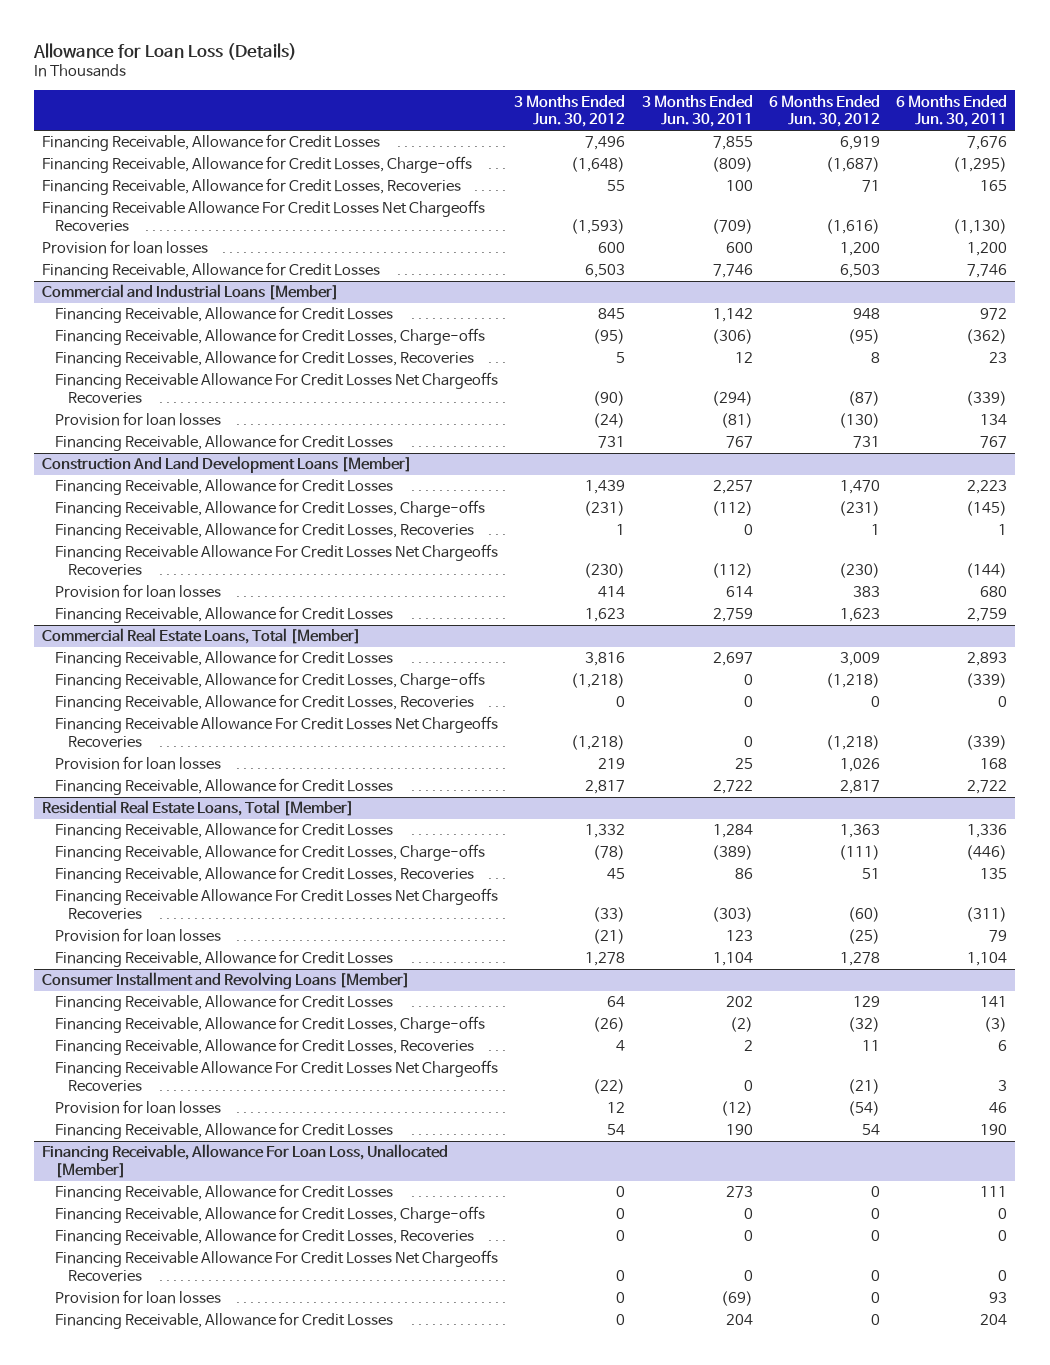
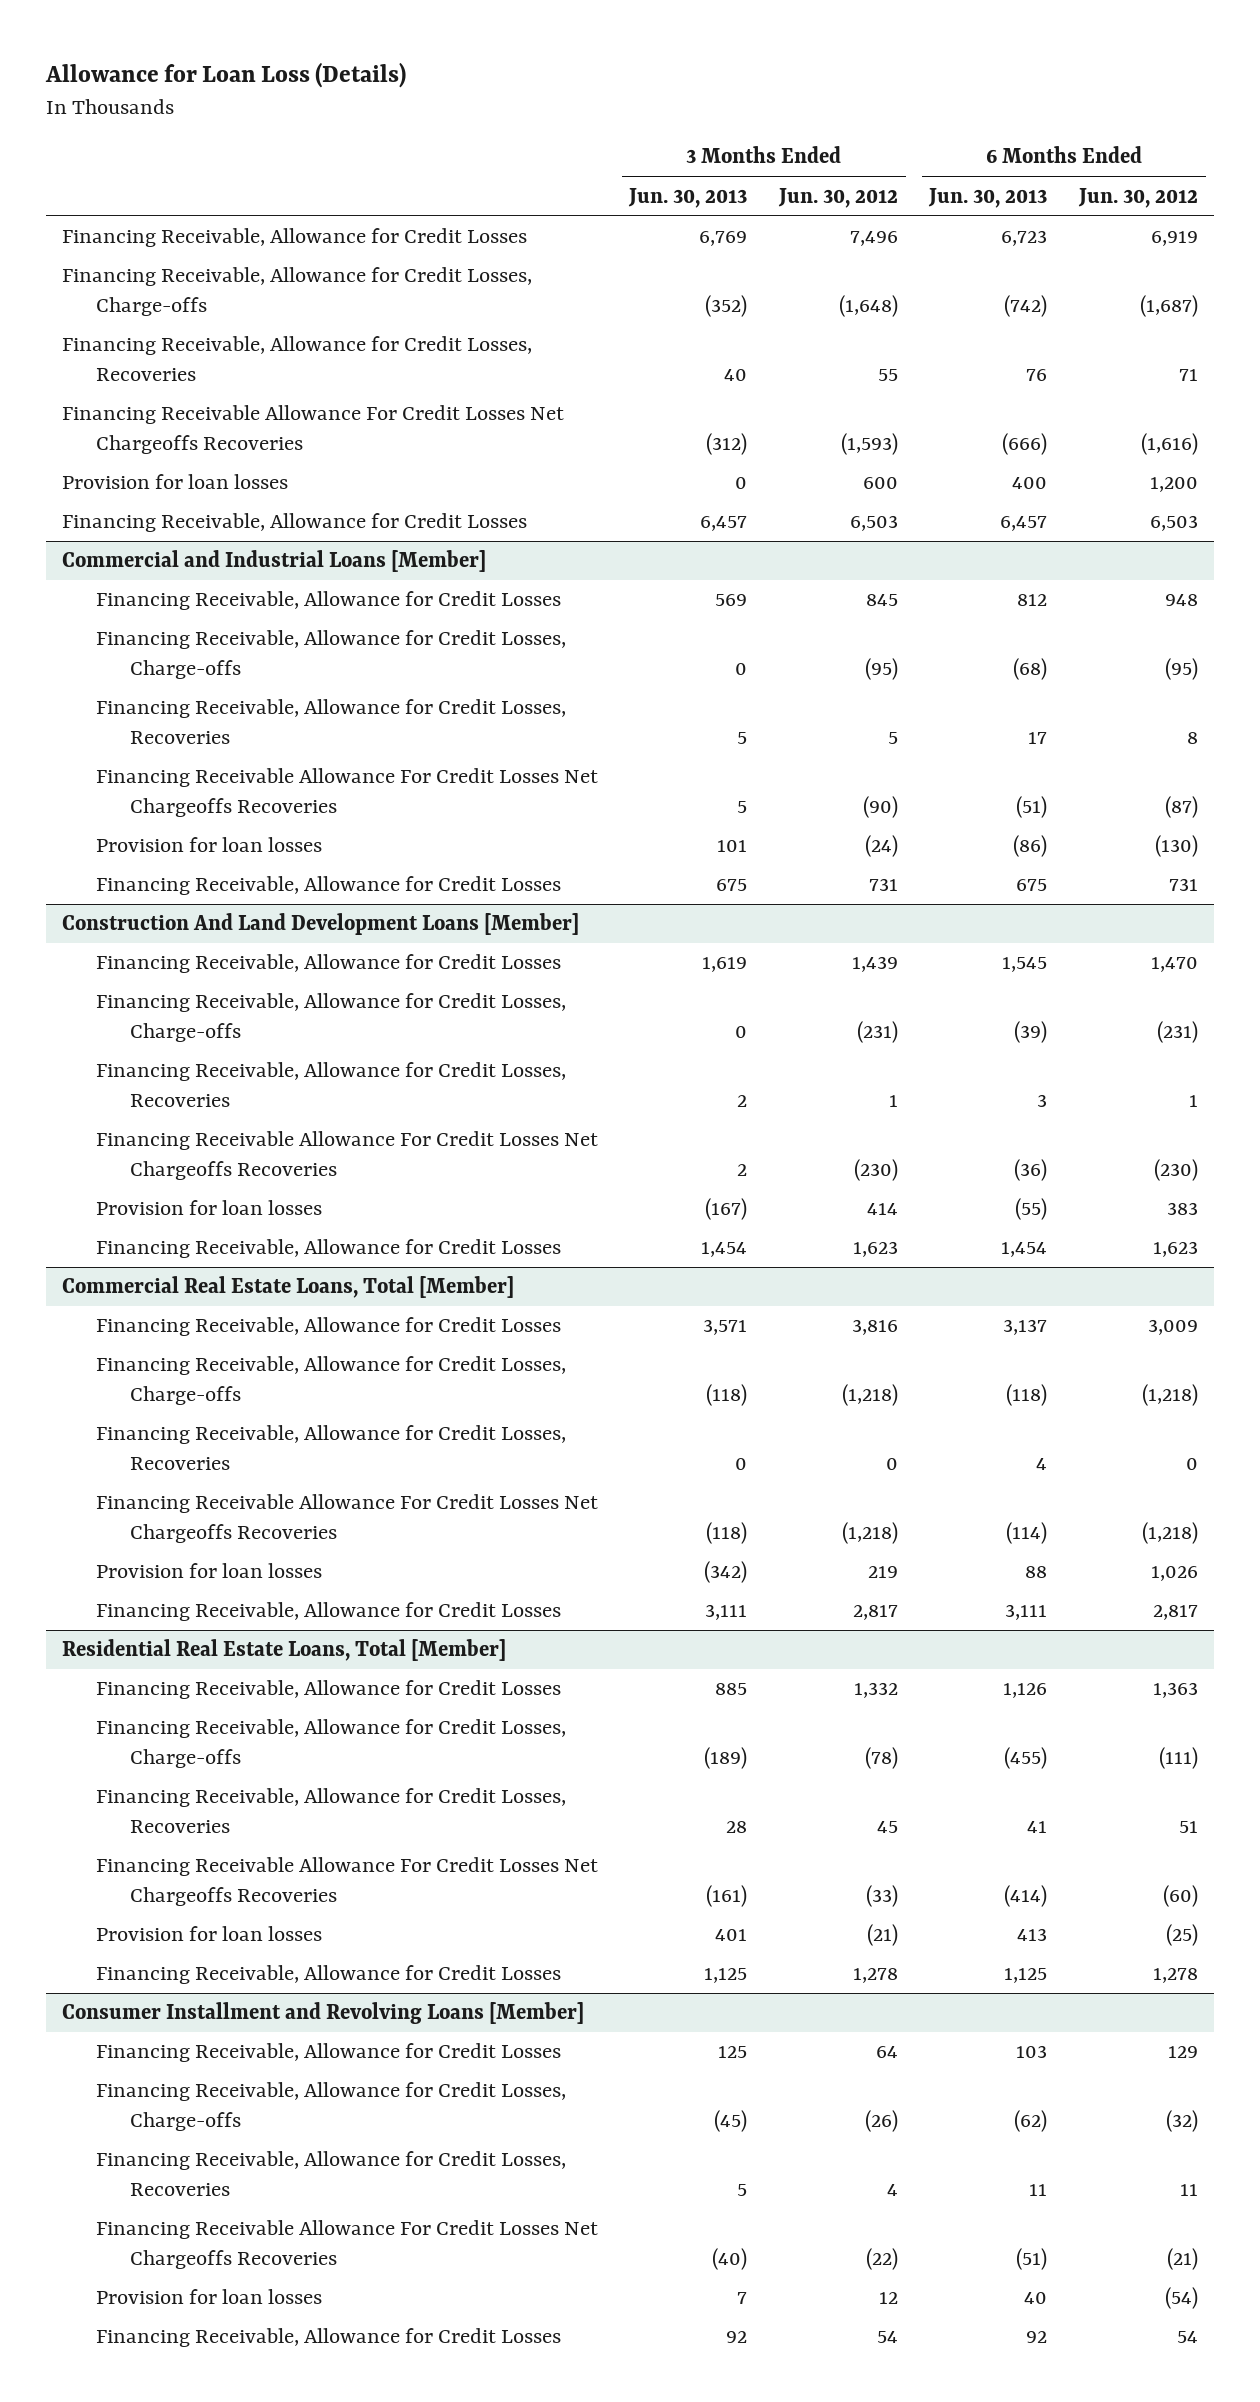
- | 3 Months Ended Jun. 30, 2012 | 3 Months Ended Jun. 30, 2011 | 6 Months Ended Jun. 30, 2012 | 6 Months Ended Jun. 30, 2011
+ | 3 Months Ended Jun. 30, 2013 | 3 Months Ended Jun. 30, 2012 | 6 Months Ended Jun. 30, 2013 | 6 Months Ended Jun. 30, 2012
- Financing Receivable, Allowance For Loan Loss, Unallocated [Member]
- Financing Receivable, Allowance for Credit Losses | 0 | 273 | 0 | 111
- Financing Receivable, Allowance for Credit Losses, Charge-offs | 0 | 0 | 0 | 0
- Financing Receivable, Allowance for Credit Losses, Recoveries | 0 | 0 | 0 | 0
- Financing Receivable Allowance For Credit Losses Net Chargeoffs Recoveries | 0 | 0 | 0 | 0
- Provision for loan losses | 0 | (69) | 0 | 93
- Financing Receivable, Allowance for Credit Losses | 0 | 204 | 0 | 204

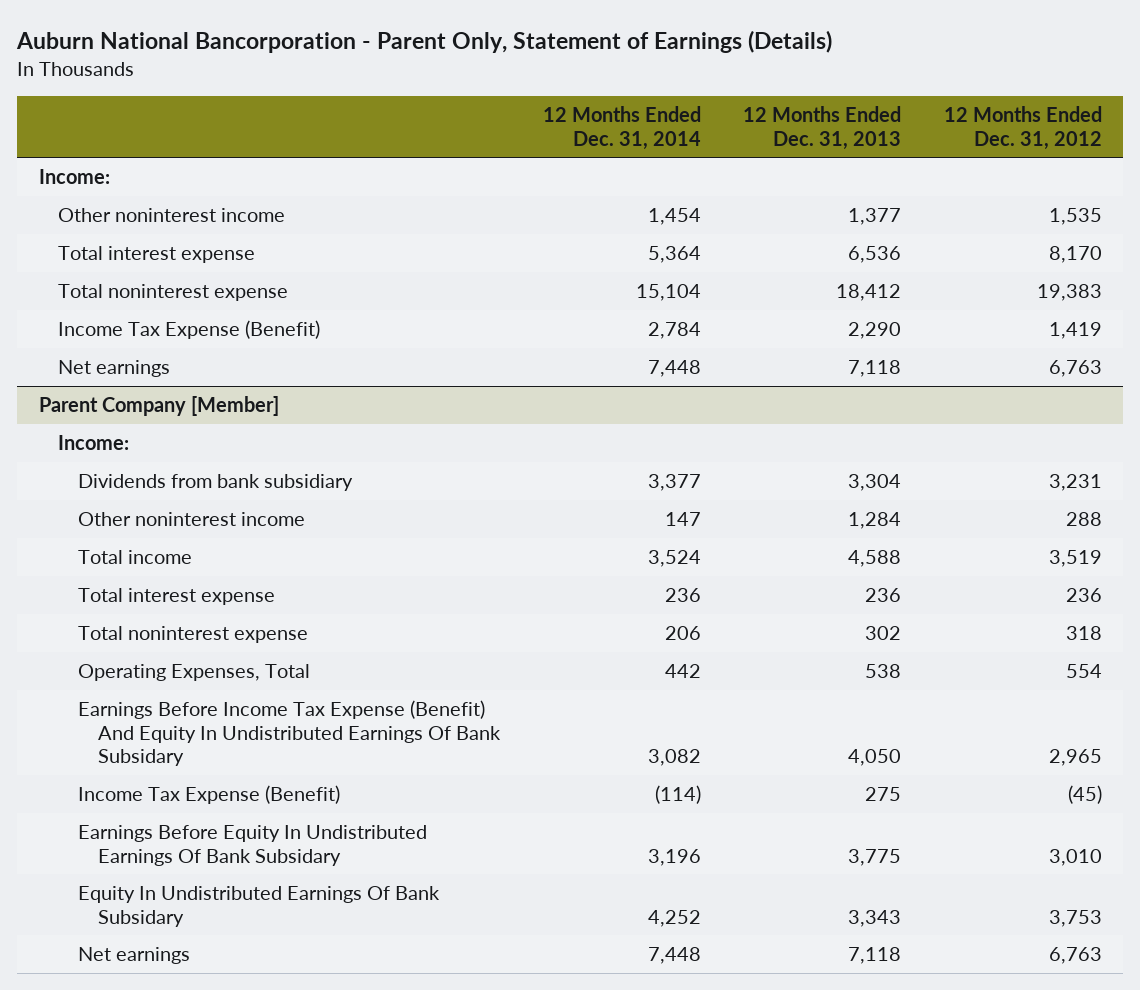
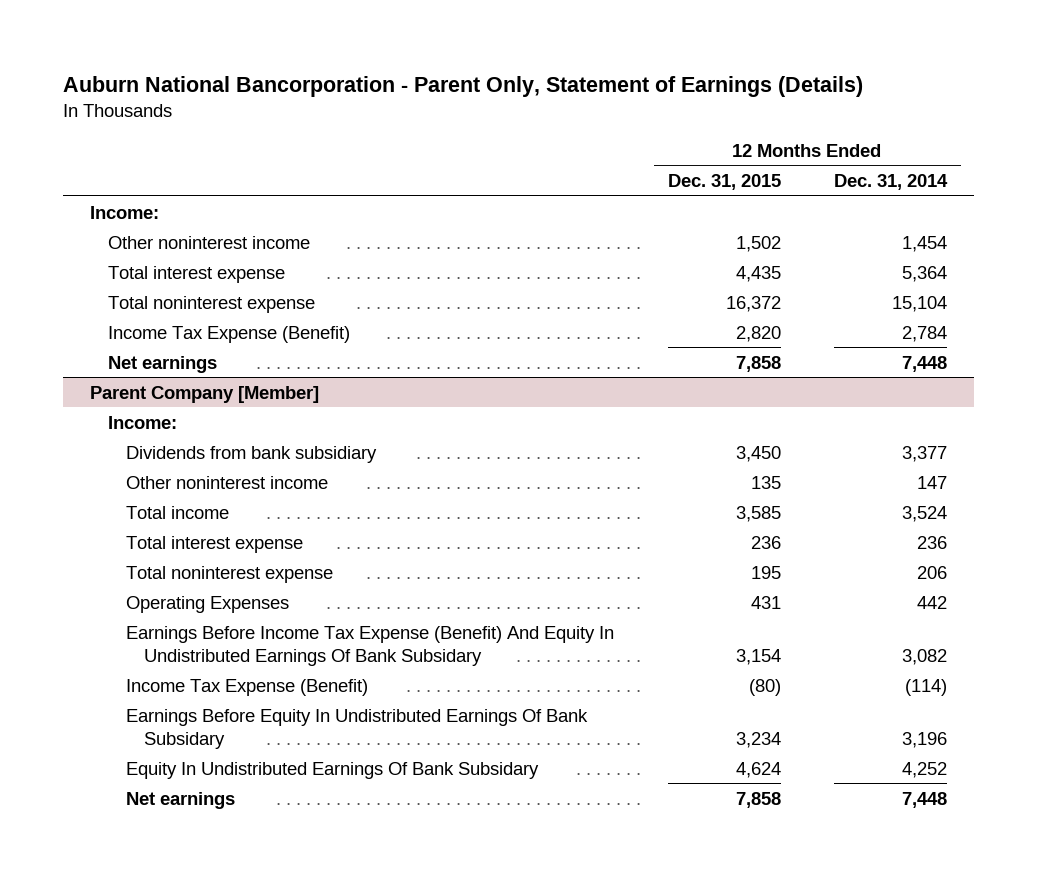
- | 12 Months Ended Dec. 31, 2014 | 12 Months Ended Dec. 31, 2013 | 12 Months Ended Dec. 31, 2012
+ | 12 Months Ended Dec. 31, 2015 | 12 Months Ended Dec. 31, 2014
@ Parent Company [Member]
- Operating Expenses, Total | 442 | 538 | 554
+ Operating Expenses | 431 | 442

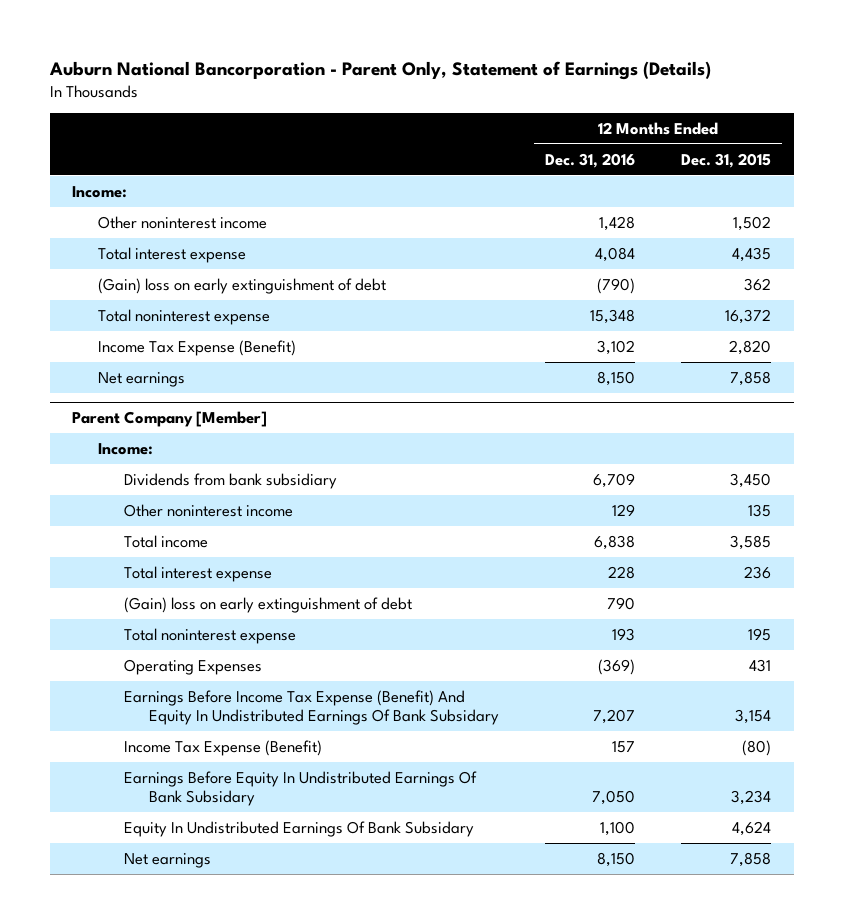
- | 12 Months Ended Dec. 31, 2015 | 12 Months Ended Dec. 31, 2014
+ | 12 Months Ended Dec. 31, 2016 | 12 Months Ended Dec. 31, 2015
+ (Gain) loss on early extinguishment of debt | (790) | 362
@ Parent Company [Member]
+ (Gain) loss on early extinguishment of debt | 790 |

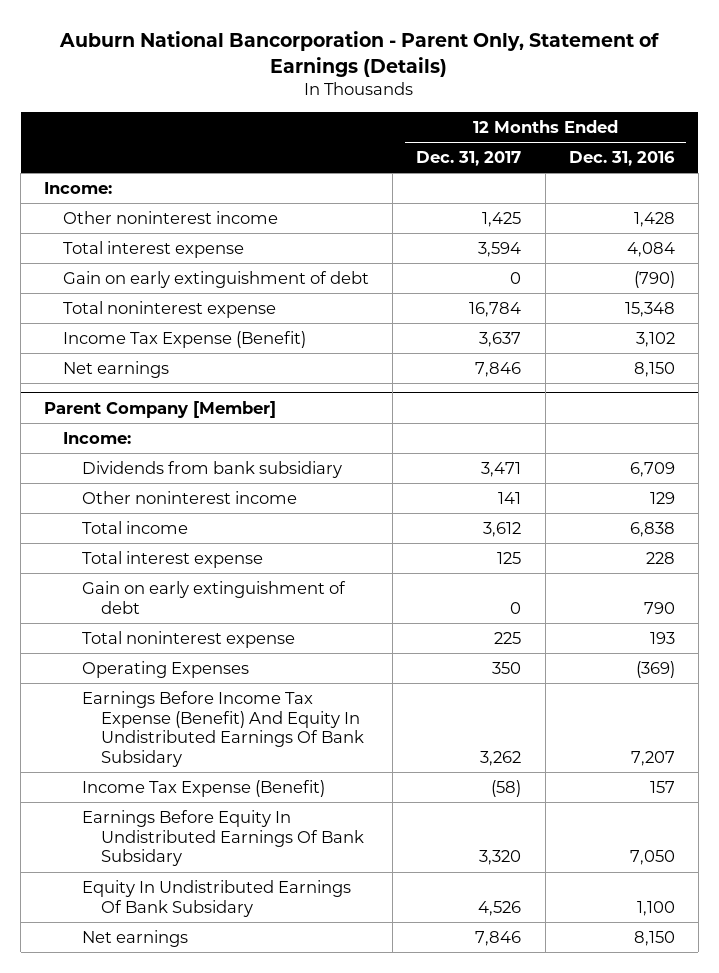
- | 12 Months Ended Dec. 31, 2016 | 12 Months Ended Dec. 31, 2015
+ | 12 Months Ended Dec. 31, 2017 | 12 Months Ended Dec. 31, 2016
- (Gain) loss on early extinguishment of debt | (790) | 362
+ Gain on early extinguishment of debt | 0 | (790)
@ Parent Company [Member]
- (Gain) loss on early extinguishment of debt | 790 |
+ Gain on early extinguishment of debt | 0 | 790

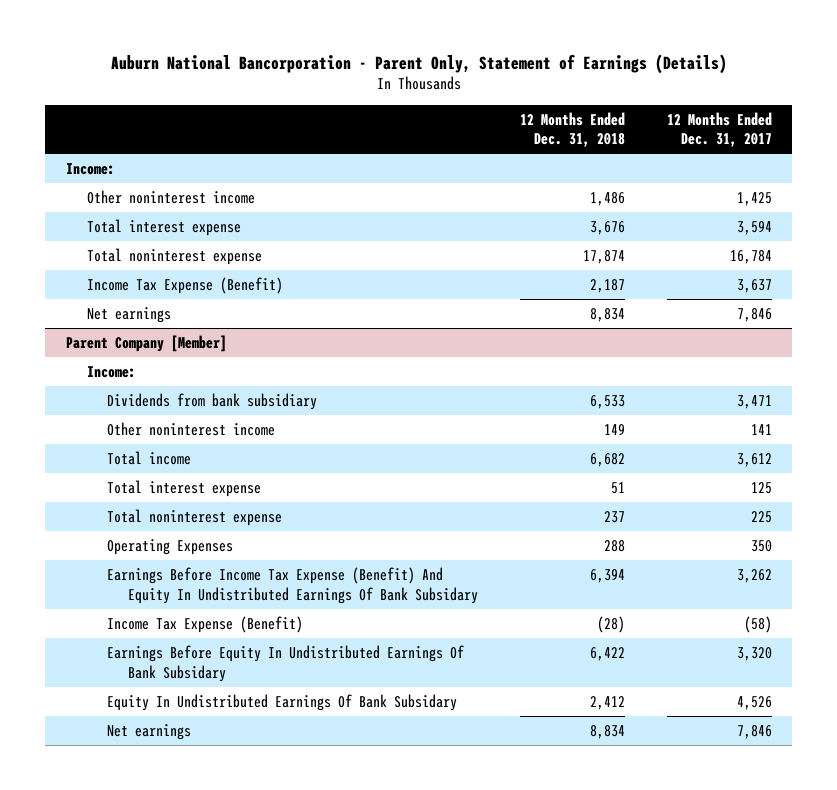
- | 12 Months Ended Dec. 31, 2017 | 12 Months Ended Dec. 31, 2016
+ | 12 Months Ended Dec. 31, 2018 | 12 Months Ended Dec. 31, 2017
- Gain on early extinguishment of debt | 0 | (790)
@ Parent Company [Member]
- Gain on early extinguishment of debt | 0 | 790

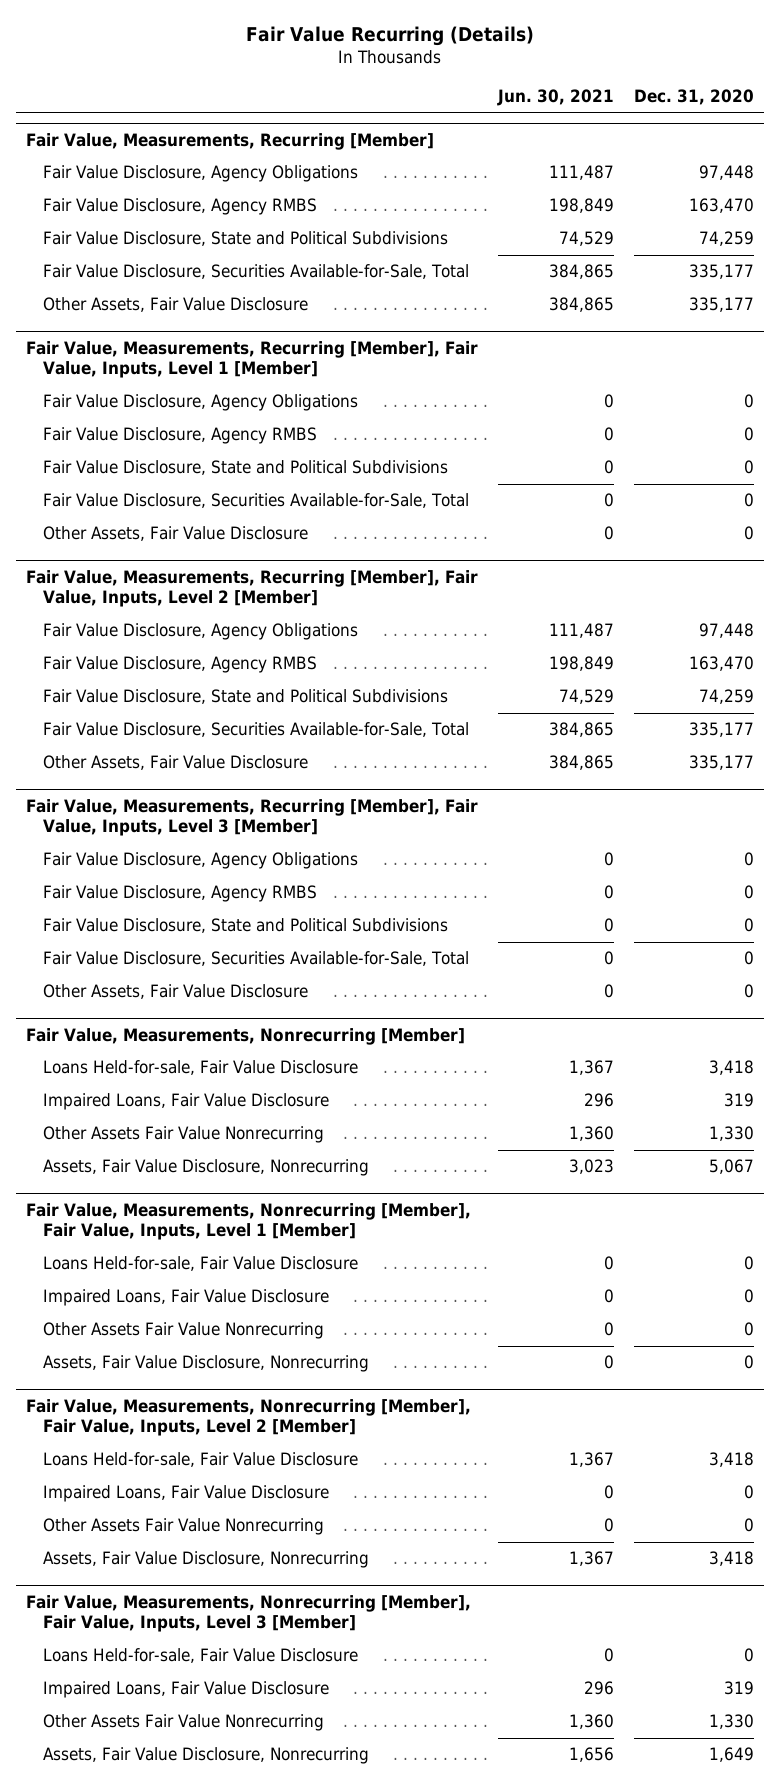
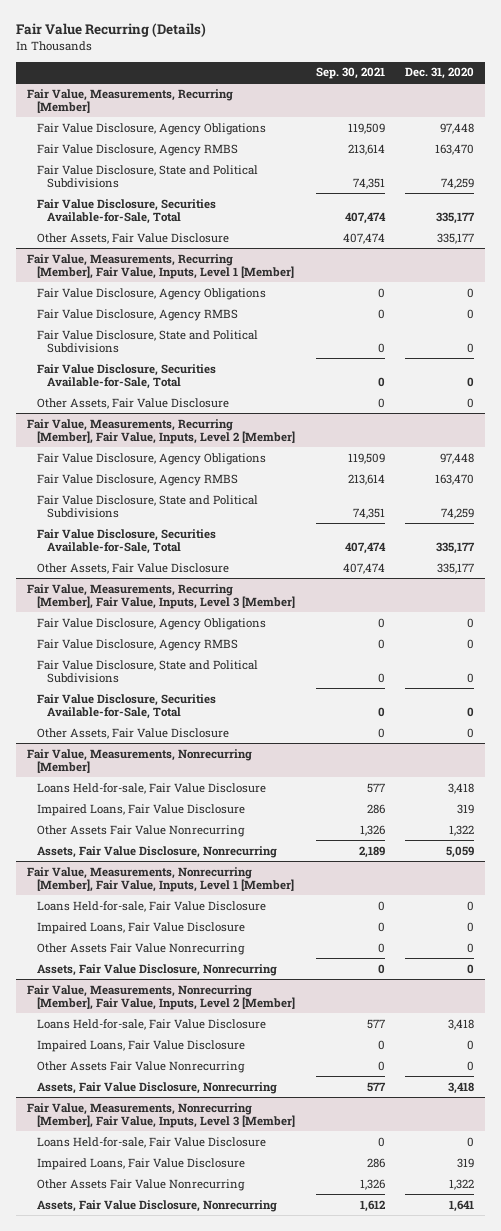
- | Jun. 30, 2021 | Dec. 31, 2020
+ | Sep. 30, 2021 | Dec. 31, 2020
@ Fair Value, Measurements, Nonrecurring [Member]
- Other Assets Fair Value Nonrecurring | 1,360 | 1,330
- Assets, Fair Value Disclosure, Nonrecurring | 3,023 | 5,067
+ Other Assets Fair Value Nonrecurring | 1,326 | 1,322
+ Assets, Fair Value Disclosure, Nonrecurring | 2,189 | 5,059
@ Fair Value, Measurements, Nonrecurring [Member], Fair Value, Inputs, Level 3 [Member]
- Other Assets Fair Value Nonrecurring | 1,360 | 1,330
- Assets, Fair Value Disclosure, Nonrecurring | 1,656 | 1,649
+ Other Assets Fair Value Nonrecurring | 1,326 | 1,322
+ Assets, Fair Value Disclosure, Nonrecurring | 1,612 | 1,641

